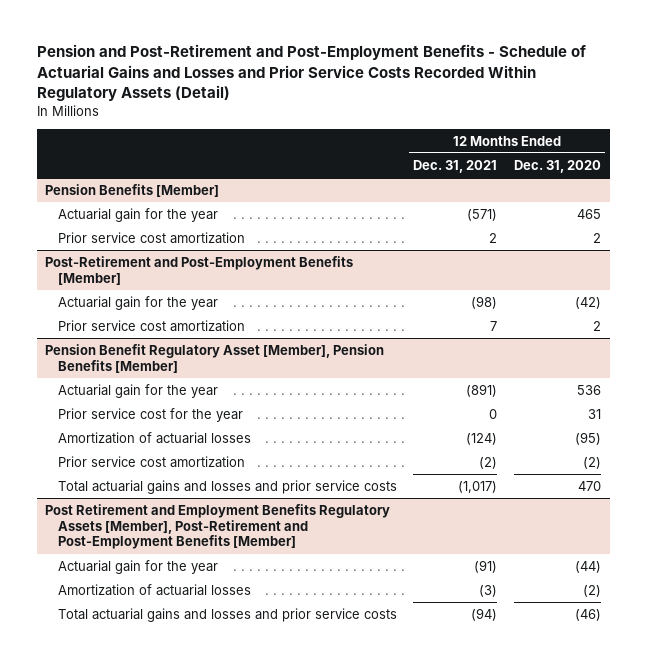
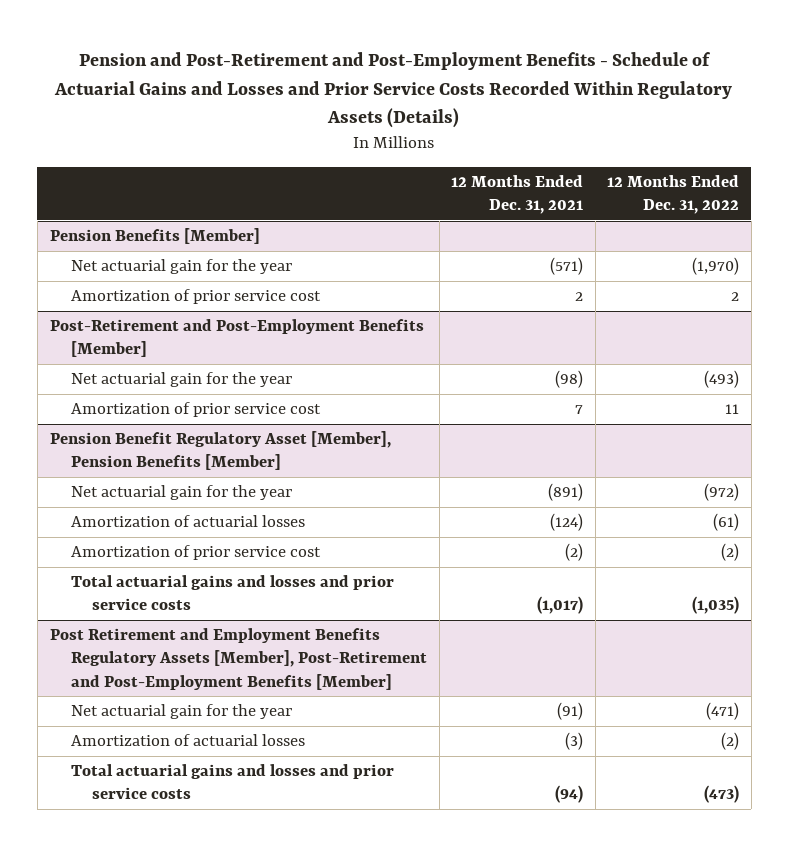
- Pension and Post-Retirement and Post-Employment Benefits - Schedule of Actuarial Gains and Losses and Prior Service Costs Recorded Within Regulatory Assets (Detail)
+ Pension and Post-Retirement and Post-Employment Benefits - Schedule of Actuarial Gains and Losses and Prior Service Costs Recorded Within Regulatory Assets (Details)
- | 12 Months Ended Dec. 31, 2021 | 12 Months Ended Dec. 31, 2020
+ | 12 Months Ended Dec. 31, 2021 | 12 Months Ended Dec. 31, 2022
@ Pension Benefits [Member]
- Actuarial gain for the year | (571) | 465
- Prior service cost amortization | 2 | 2
+ Net actuarial gain for the year | (571) | (1,970)
+ Amortization of prior service cost | 2 | 2
@ Post-Retirement and Post-Employment Benefits [Member]
- Actuarial gain for the year | (98) | (42)
- Prior service cost amortization | 7 | 2
+ Net actuarial gain for the year | (98) | (493)
+ Amortization of prior service cost | 7 | 11
@ Pension Benefit Regulatory Asset [Member], Pension Benefits [Member]
- Actuarial gain for the year | (891) | 536
- Prior service cost for the year | 0 | 31
+ Net actuarial gain for the year | (891) | (972)
- Prior service cost amortization | (2) | (2)
+ Amortization of prior service cost | (2) | (2)
@ Post Retirement and Employment Benefits Regulatory Assets [Member], Post-Retirement and Post-Employment Benefits [Member]
- Actuarial gain for the year | (91) | (44)
+ Net actuarial gain for the year | (91) | (471)

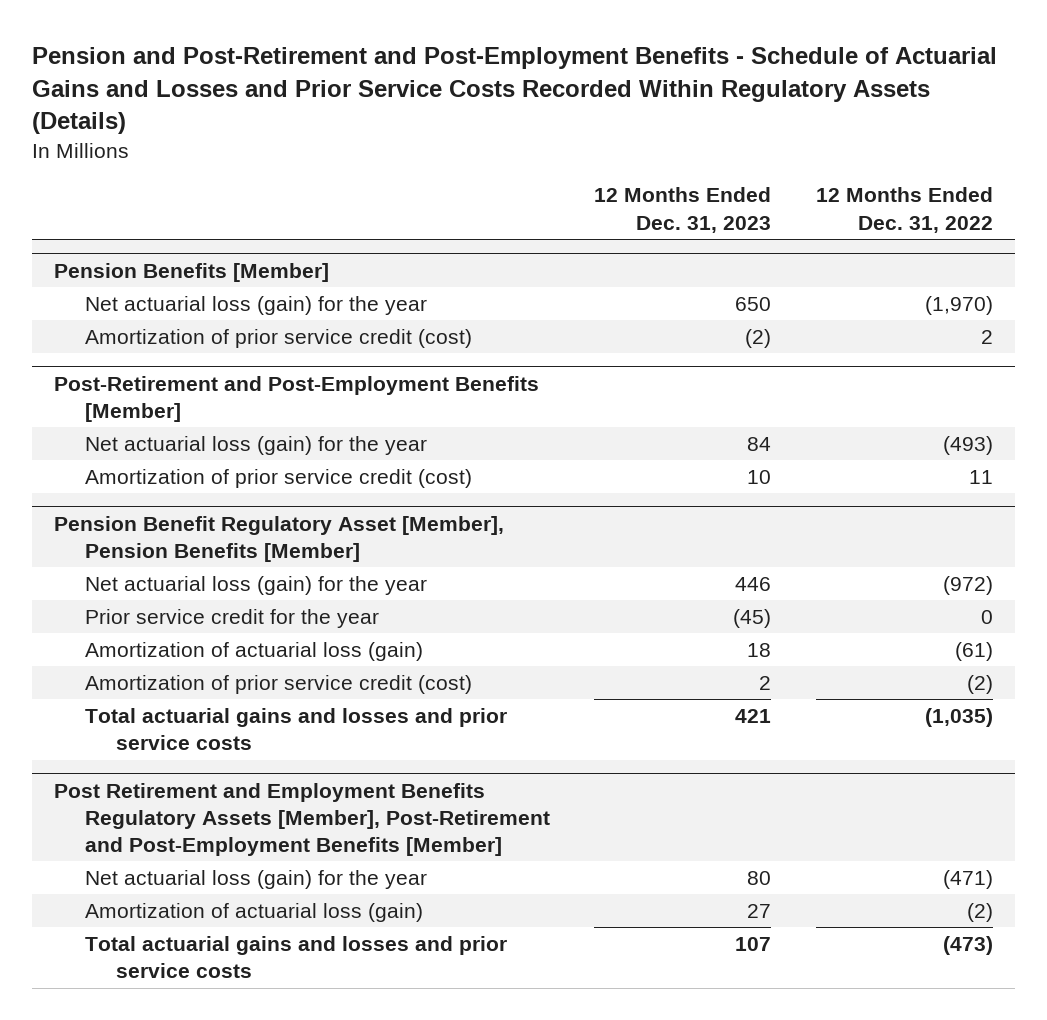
- | 12 Months Ended Dec. 31, 2021 | 12 Months Ended Dec. 31, 2022
+ | 12 Months Ended Dec. 31, 2023 | 12 Months Ended Dec. 31, 2022
@ Pension Benefits [Member]
- Net actuarial gain for the year | (571) | (1,970)
- Amortization of prior service cost | 2 | 2
+ Net actuarial loss (gain) for the year | 650 | (1,970)
+ Amortization of prior service credit (cost) | (2) | 2
@ Post-Retirement and Post-Employment Benefits [Member]
- Net actuarial gain for the year | (98) | (493)
- Amortization of prior service cost | 7 | 11
+ Net actuarial loss (gain) for the year | 84 | (493)
+ Amortization of prior service credit (cost) | 10 | 11
@ Pension Benefit Regulatory Asset [Member], Pension Benefits [Member]
- Net actuarial gain for the year | (891) | (972)
- Amortization of actuarial losses | (124) | (61)
- Amortization of prior service cost | (2) | (2)
+ Net actuarial loss (gain) for the year | 446 | (972)
+ Prior service credit for the year | (45) | 0
+ Amortization of actuarial loss (gain) | 18 | (61)
+ Amortization of prior service credit (cost) | 2 | (2)
@ Post Retirement and Employment Benefits Regulatory Assets [Member], Post-Retirement and Post-Employment Benefits [Member]
- Net actuarial gain for the year | (91) | (471)
- Amortization of actuarial losses | (3) | (2)
+ Net actuarial loss (gain) for the year | 80 | (471)
+ Amortization of actuarial loss (gain) | 27 | (2)

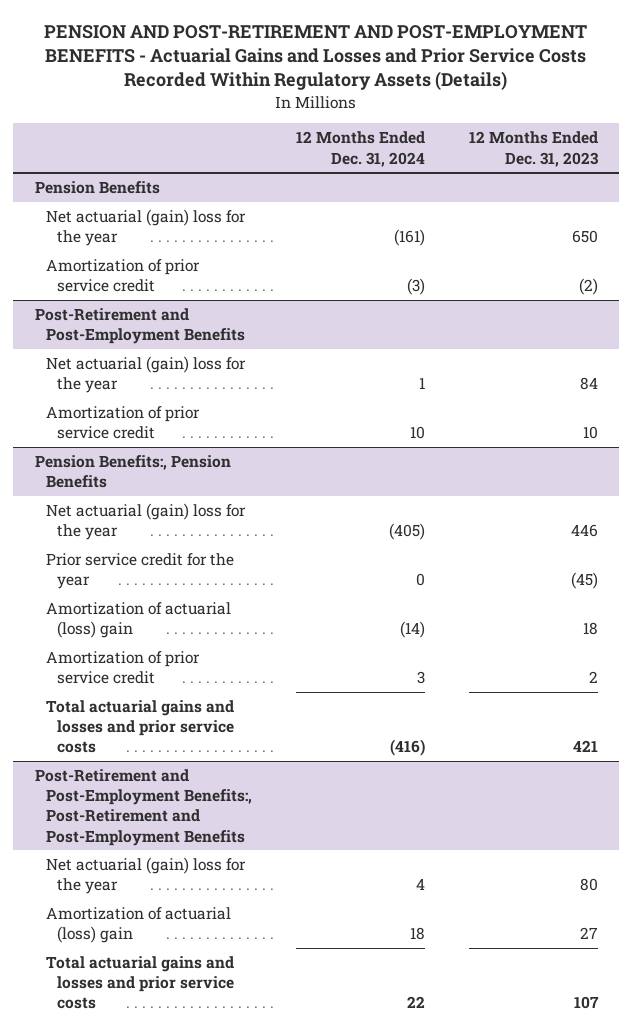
- Pension and Post-Retirement and Post-Employment Benefits - Schedule of Actuarial Gains and Losses and Prior Service Costs Recorded Within Regulatory Assets (Details)
+ PENSION AND POST-RETIREMENT AND POST-EMPLOYMENT BENEFITS - Actuarial Gains and Losses and Prior Service Costs Recorded Within Regulatory Assets (Details)
- | 12 Months Ended Dec. 31, 2023 | 12 Months Ended Dec. 31, 2022
+ | 12 Months Ended Dec. 31, 2024 | 12 Months Ended Dec. 31, 2023
- Pension Benefits [Member]
- Net actuarial loss (gain) for the year | 650 | (1,970)
- Amortization of prior service credit (cost) | (2) | 2
- Post-Retirement and Post-Employment Benefits [Member]
- Net actuarial loss (gain) for the year | 84 | (493)
- Amortization of prior service credit (cost) | 10 | 11
- Pension Benefit Regulatory Asset [Member], Pension Benefits [Member]
- Net actuarial loss (gain) for the year | 446 | (972)
+ Pension Benefits
+ Net actuarial (gain) loss for the year | (161) | 650
+ Amortization of prior service credit | (3) | (2)
+ Post-Retirement and Post-Employment Benefits
+ Net actuarial (gain) loss for the year | 1 | 84
+ Amortization of prior service credit | 10 | 10
+ Pension Benefits:, Pension Benefits
+ Net actuarial (gain) loss for the year | (405) | 446
- Amortization of actuarial loss (gain) | 18 | (61)
- Amortization of prior service credit (cost) | 2 | (2)
+ Amortization of actuarial (loss) gain | (14) | 18
+ Amortization of prior service credit | 3 | 2
- Post Retirement and Employment Benefits Regulatory Assets [Member], Post-Retirement and Post-Employment Benefits [Member]
- Net actuarial loss (gain) for the year | 80 | (471)
- Amortization of actuarial loss (gain) | 27 | (2)
+ Post-Retirement and Post-Employment Benefits:, Post-Retirement and Post-Employment Benefits
+ Net actuarial (gain) loss for the year | 4 | 80
+ Amortization of actuarial (loss) gain | 18 | 27

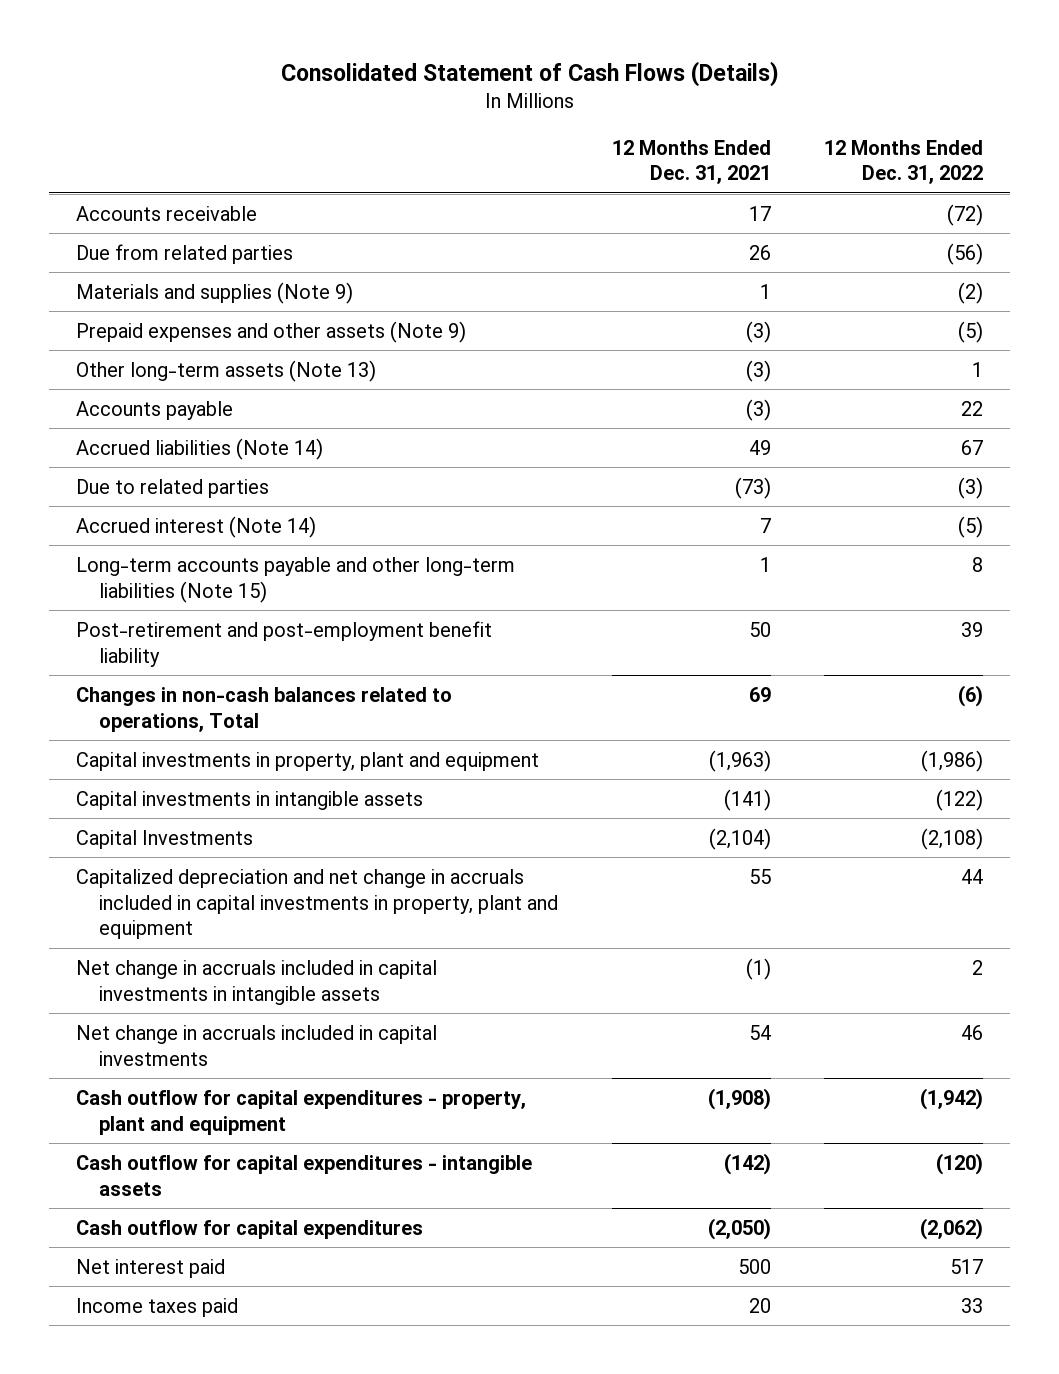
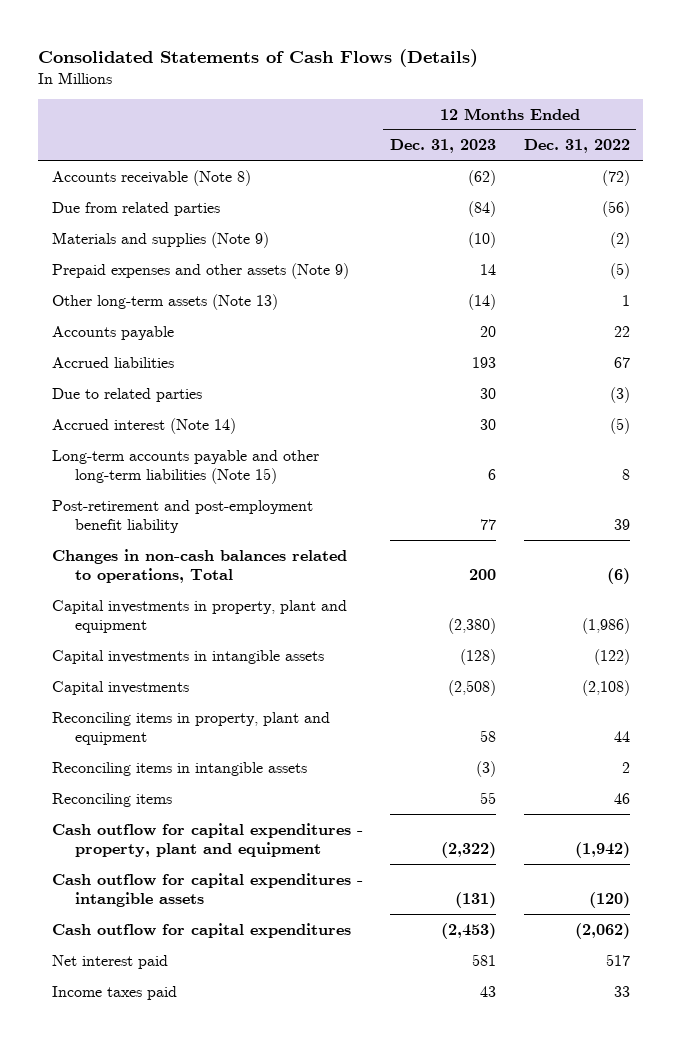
- Consolidated Statement of Cash Flows (Details)
+ Consolidated Statements of Cash Flows (Details)
- | 12 Months Ended Dec. 31, 2021 | 12 Months Ended Dec. 31, 2022
+ | 12 Months Ended Dec. 31, 2023 | 12 Months Ended Dec. 31, 2022
- Accounts receivable | 17 | (72)
+ Accounts receivable (Note 8) | (62) | (72)
- Accrued liabilities (Note 14) | 49 | 67
+ Accrued liabilities | 193 | 67
- Capital Investments | (2,104) | (2,108)
- Capitalized depreciation and net change in accruals included in capital investments in property, plant and equipment | 55 | 44
- Net change in accruals included in capital investments in intangible assets | (1) | 2
- Net change in accruals included in capital investments | 54 | 46
+ Capital investments | (2,508) | (2,108)
+ Reconciling items in property, plant and equipment | 58 | 44
+ Reconciling items in intangible assets | (3) | 2
+ Reconciling items | 55 | 46

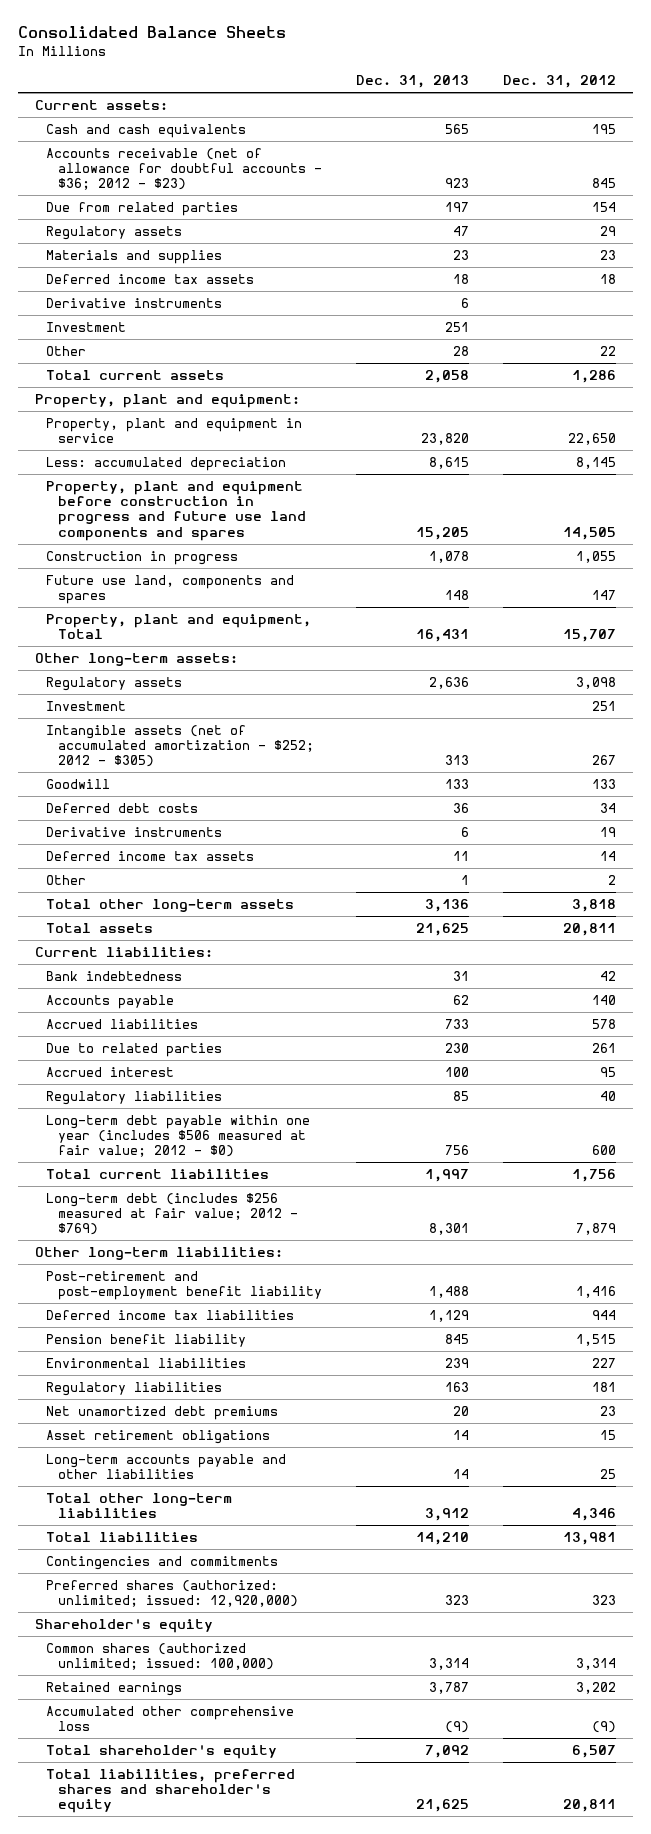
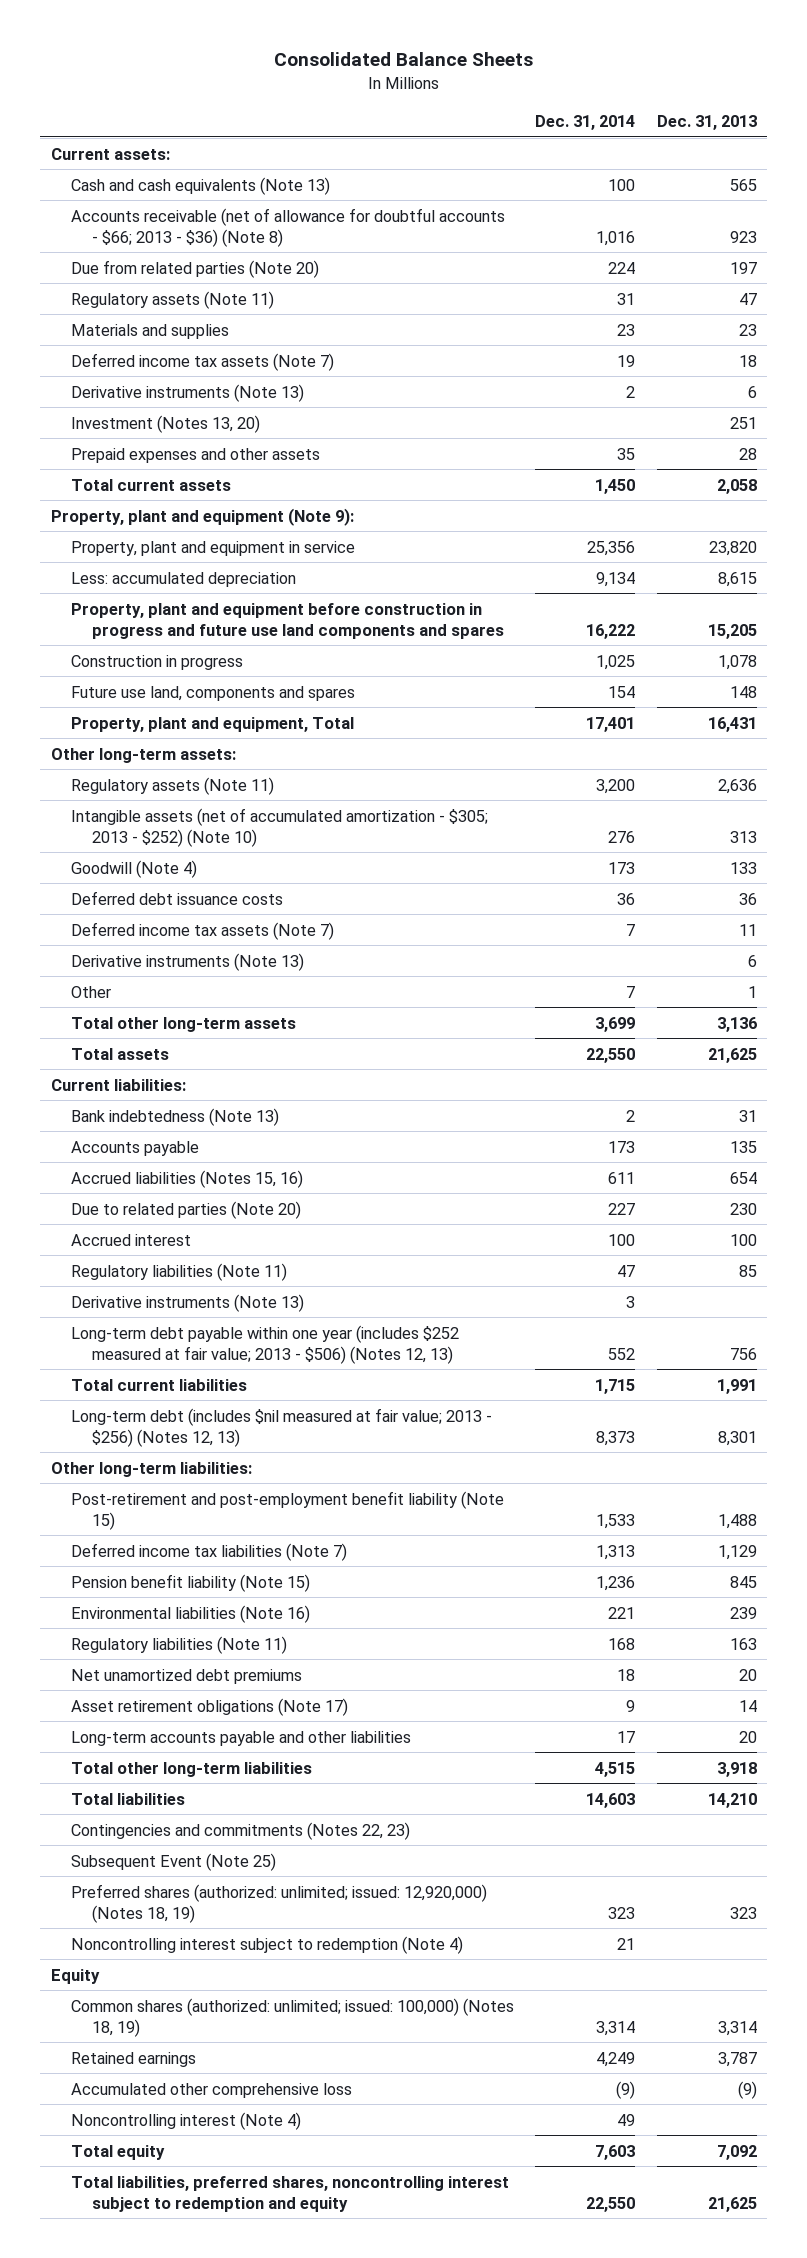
- | Dec. 31, 2013 | Dec. 31, 2012
+ | Dec. 31, 2014 | Dec. 31, 2013
- Cash and cash equivalents | 565 | 195
- Accounts receivable (net of allowance for doubtful accounts - $36; 2012 - $23) | 923 | 845
- Due from related parties | 197 | 154
- Regulatory assets | 47 | 29
+ Cash and cash equivalents (Note 13) | 100 | 565
+ Accounts receivable (net of allowance for doubtful accounts - $66; 2013 - $36) (Note 8) | 1,016 | 923
+ Due from related parties (Note 20) | 224 | 197
+ Regulatory assets (Note 11) | 31 | 47
- Deferred income tax assets | 18 | 18
- Derivative instruments | 6 |
- Investment | 251 |
- Other | 28 | 22
+ Deferred income tax assets (Note 7) | 19 | 18
+ Derivative instruments (Note 13) | 2 | 6
+ Investment (Notes 13, 20) | | 251
+ Prepaid expenses and other assets | 35 | 28
- Property, plant and equipment:
+ Property, plant and equipment (Note 9):
- Regulatory assets | 2,636 | 3,098
- Investment | | 251
- Intangible assets (net of accumulated amortization - $252; 2012 - $305) | 313 | 267
- Goodwill | 133 | 133
- Deferred debt costs | 36 | 34
- Derivative instruments | 6 | 19
- Deferred income tax assets | 11 | 14
+ Regulatory assets (Note 11) | 3,200 | 2,636
+ Intangible assets (net of accumulated amortization - $305; 2013 - $252) (Note 10) | 276 | 313
+ Goodwill (Note 4) | 173 | 133
+ Deferred debt issuance costs | 36 | 36
+ Deferred income tax assets (Note 7) | 7 | 11
+ Derivative instruments (Note 13) | | 6
- Bank indebtedness | 31 | 42
- Accounts payable | 62 | 140
- Accrued liabilities | 733 | 578
- Due to related parties | 230 | 261
+ Bank indebtedness (Note 13) | 2 | 31
+ Accounts payable | 173 | 135
+ Accrued liabilities (Notes 15, 16) | 611 | 654
+ Due to related parties (Note 20) | 227 | 230
- Regulatory liabilities | 85 | 40
- Long-term debt payable within one year (includes $506 measured at fair value; 2012 - $0) | 756 | 600
- Total current liabilities | 1,997 | 1,756
- Long-term debt (includes $256 measured at fair value; 2012 - $769) | 8,301 | 7,879
+ Regulatory liabilities (Note 11) | 47 | 85
+ Derivative instruments (Note 13) | 3 |
+ Long-term debt payable within one year (includes $252 measured at fair value; 2013 - $506) (Notes 12, 13) | 552 | 756
+ Total current liabilities | 1,715 | 1,991
+ Long-term debt (includes $nil measured at fair value; 2013 - $256) (Notes 12, 13) | 8,373 | 8,301
- Post-retirement and post-employment benefit liability | 1,488 | 1,416
- Deferred income tax liabilities | 1,129 | 944
- Pension benefit liability | 845 | 1,515
- Environmental liabilities | 239 | 227
- Regulatory liabilities | 163 | 181
+ Post-retirement and post-employment benefit liability (Note 15) | 1,533 | 1,488
+ Deferred income tax liabilities (Note 7) | 1,313 | 1,129
+ Pension benefit liability (Note 15) | 1,236 | 845
+ Environmental liabilities (Note 16) | 221 | 239
+ Regulatory liabilities (Note 11) | 168 | 163
- Asset retirement obligations | 14 | 15
- Long-term accounts payable and other liabilities | 14 | 25
- Total other long-term liabilities | 3,912 | 4,346
+ Asset retirement obligations (Note 17) | 9 | 14
+ Long-term accounts payable and other liabilities | 17 | 20
+ Total other long-term liabilities | 4,515 | 3,918
- Contingencies and commitments
- Preferred shares (authorized: unlimited; issued: 12,920,000) | 323 | 323
- Shareholder's equity
- Common shares (authorized unlimited; issued: 100,000) | 3,314 | 3,314
+ Contingencies and commitments (Notes 22, 23)
+ Subsequent Event (Note 25)
+ Preferred shares (authorized: unlimited; issued: 12,920,000) (Notes 18, 19) | 323 | 323
+ Noncontrolling interest subject to redemption (Note 4) | 21 |
+ Equity
+ Common shares (authorized: unlimited; issued: 100,000) (Notes 18, 19) | 3,314 | 3,314
- Total shareholder's equity | 7,092 | 6,507
- Total liabilities, preferred shares and shareholder's equity | 21,625 | 20,811
+ Noncontrolling interest (Note 4) | 49 |
+ Total equity | 7,603 | 7,092
+ Total liabilities, preferred shares, noncontrolling interest subject to redemption and equity | 22,550 | 21,625

